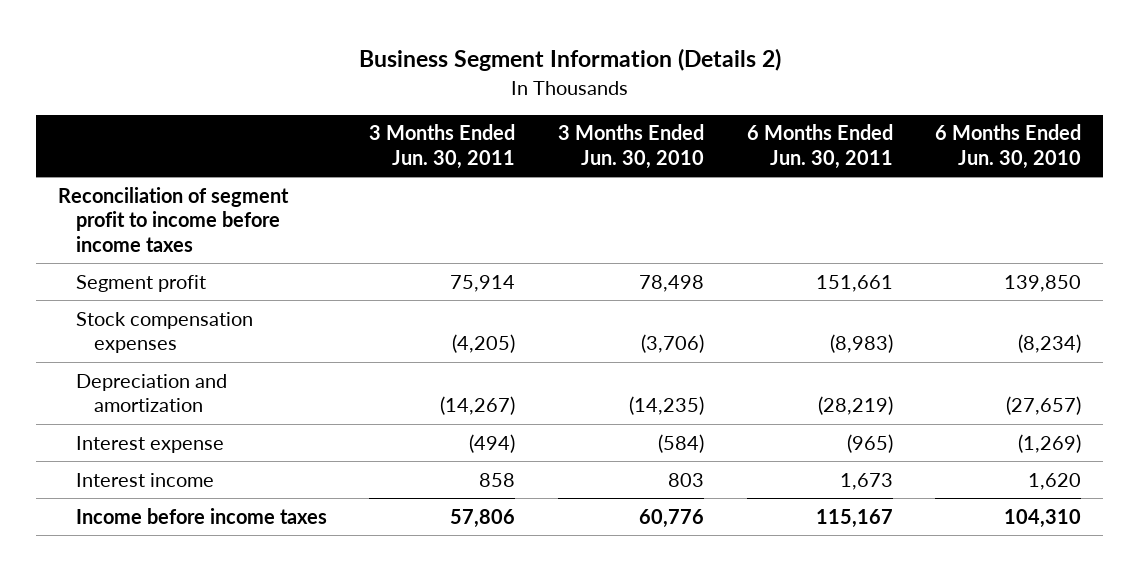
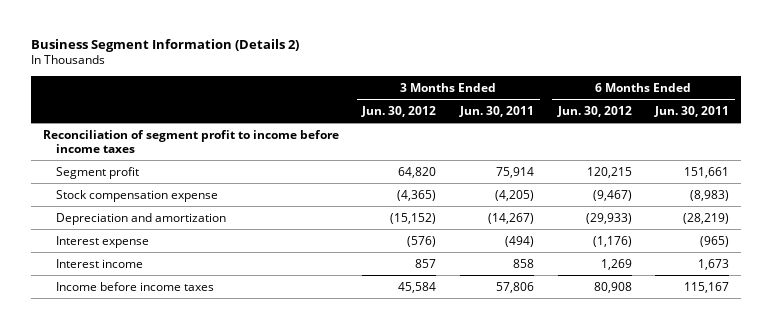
- | 3 Months Ended Jun. 30, 2011 | 3 Months Ended Jun. 30, 2010 | 6 Months Ended Jun. 30, 2011 | 6 Months Ended Jun. 30, 2010
+ | 3 Months Ended Jun. 30, 2012 | 3 Months Ended Jun. 30, 2011 | 6 Months Ended Jun. 30, 2012 | 6 Months Ended Jun. 30, 2011
- Stock compensation expenses | (4,205) | (3,706) | (8,983) | (8,234)
+ Stock compensation expense | (4,365) | (4,205) | (9,467) | (8,983)

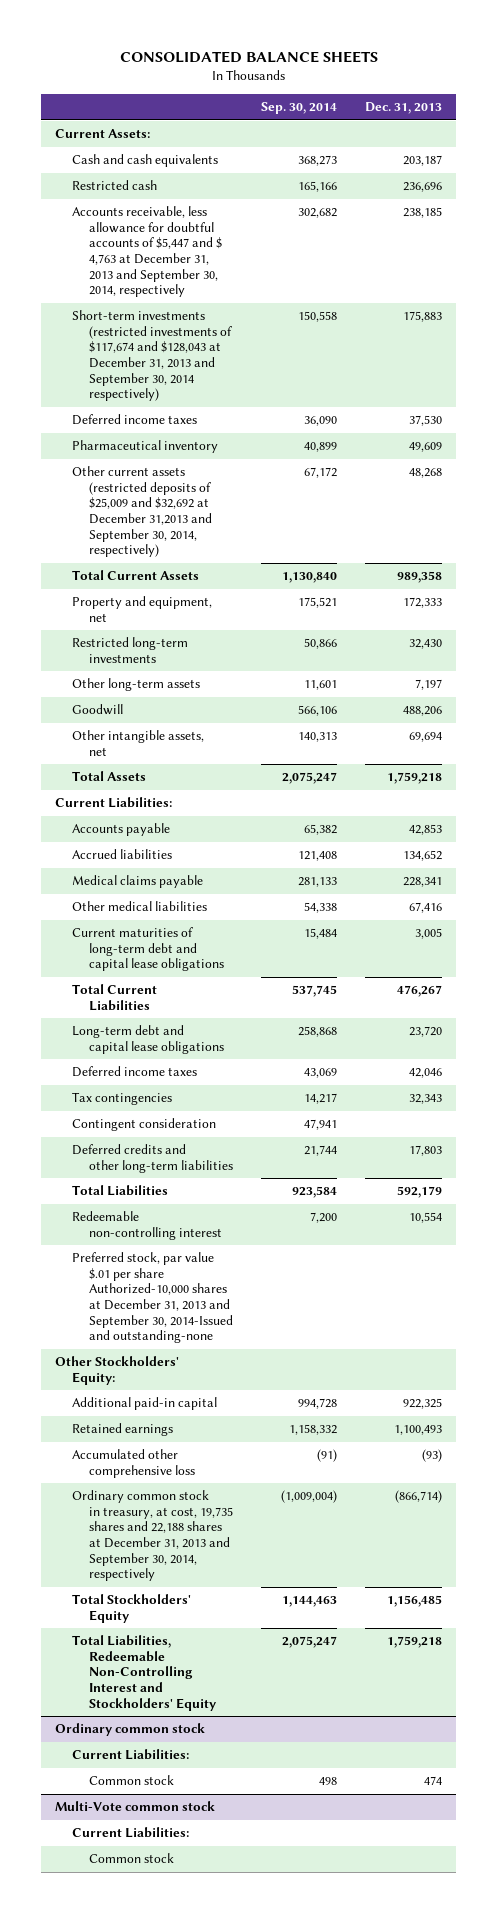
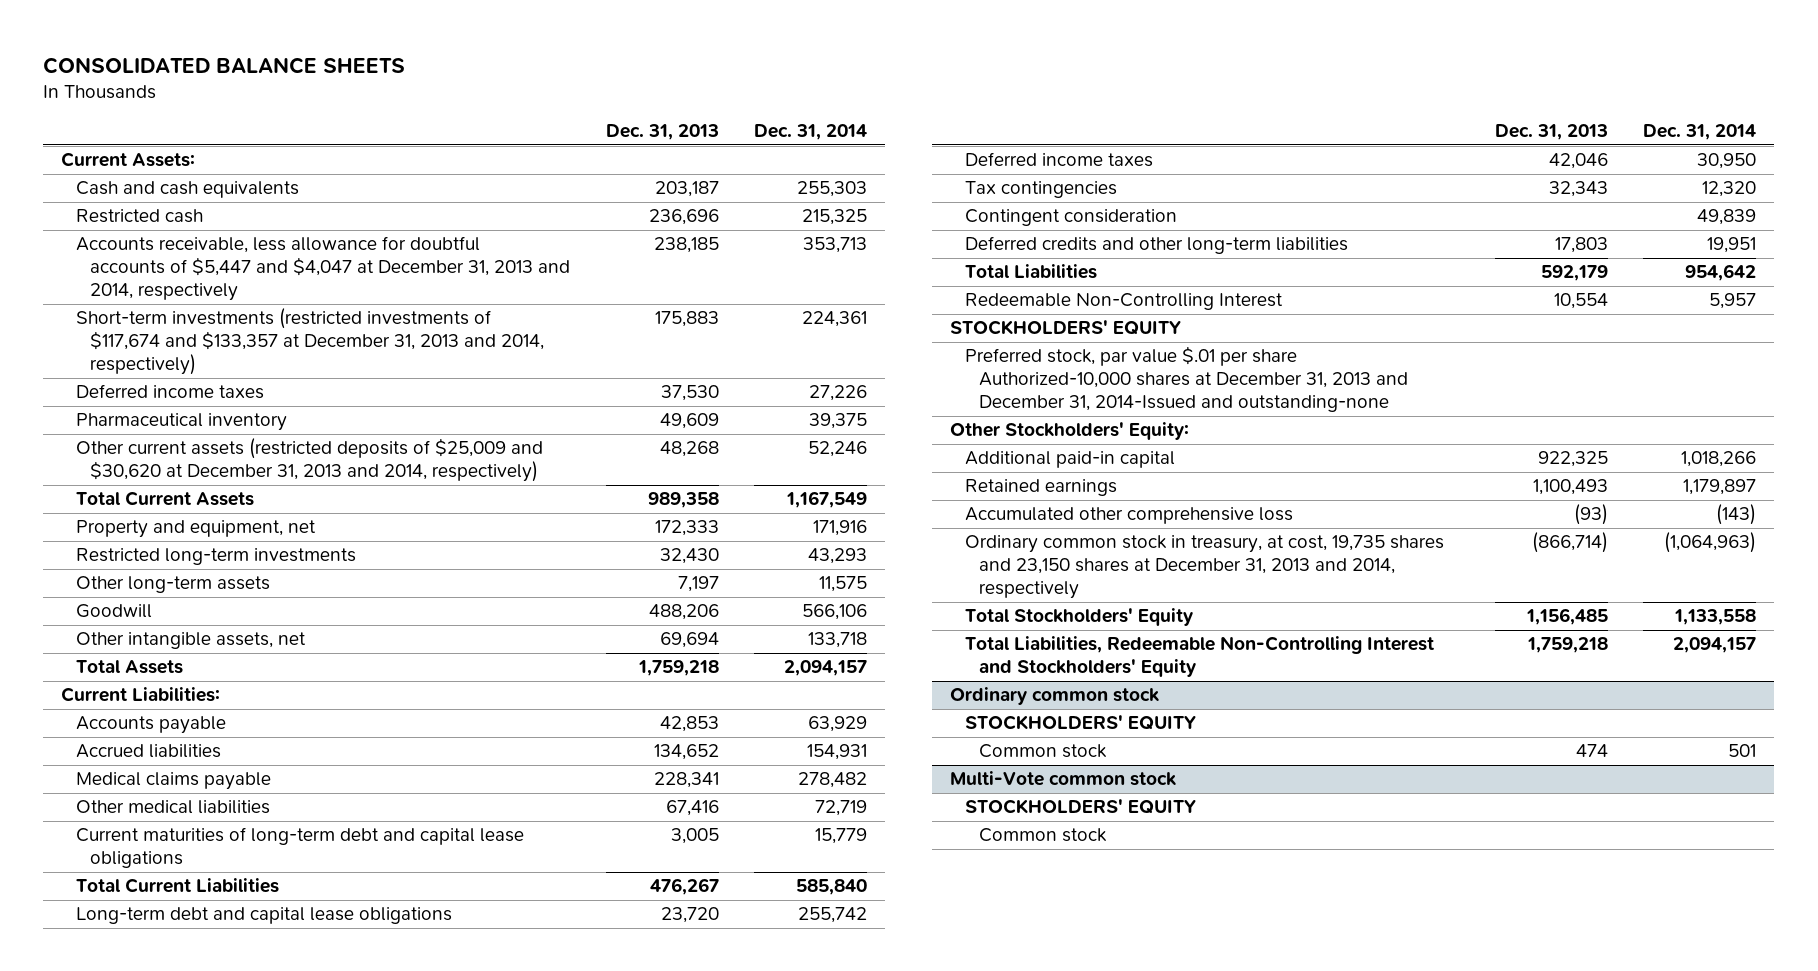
- | Sep. 30, 2014 | Dec. 31, 2013
+ | Dec. 31, 2013 | Dec. 31, 2014
- Accounts receivable, less allowance for doubtful accounts of $5,447 and $ 4,763 at December 31, 2013 and September 30, 2014, respectively | 302,682 | 238,185
- Short-term investments (restricted investments of $117,674 and $128,043 at December 31, 2013 and September 30, 2014 respectively) | 150,558 | 175,883
+ Accounts receivable, less allowance for doubtful accounts of $5,447 and $4,047 at December 31, 2013 and 2014, respectively | 238,185 | 353,713
+ Short-term investments (restricted investments of $117,674 and $133,357 at December 31, 2013 and 2014, respectively) | 175,883 | 224,361
- Other current assets (restricted deposits of $25,009 and $32,692 at December 31,2013 and September 30, 2014, respectively) | 67,172 | 48,268
+ Other current assets (restricted deposits of $25,009 and $30,620 at December 31, 2013 and 2014, respectively) | 48,268 | 52,246
- Redeemable non-controlling interest | 7,200 | 10,554
- Preferred stock, par value $.01 per share Authorized-10,000 shares at December 31, 2013 and September 30, 2014-Issued and outstanding-none
+ Redeemable Non-Controlling Interest | 10,554 | 5,957
+ STOCKHOLDERS' EQUITY
+ Preferred stock, par value $.01 per share Authorized-10,000 shares at December 31, 2013 and December 31, 2014-Issued and outstanding-none
- Ordinary common stock in treasury, at cost, 19,735 shares and 22,188 shares at December 31, 2013 and September 30, 2014, respectively | (1,009,004) | (866,714)
+ Ordinary common stock in treasury, at cost, 19,735 shares and 23,150 shares at December 31, 2013 and 2014, respectively | (866,714) | (1,064,963)
@ Ordinary common stock
- Current Liabilities:
+ STOCKHOLDERS' EQUITY
@ Multi-Vote common stock
- Current Liabilities:
+ STOCKHOLDERS' EQUITY

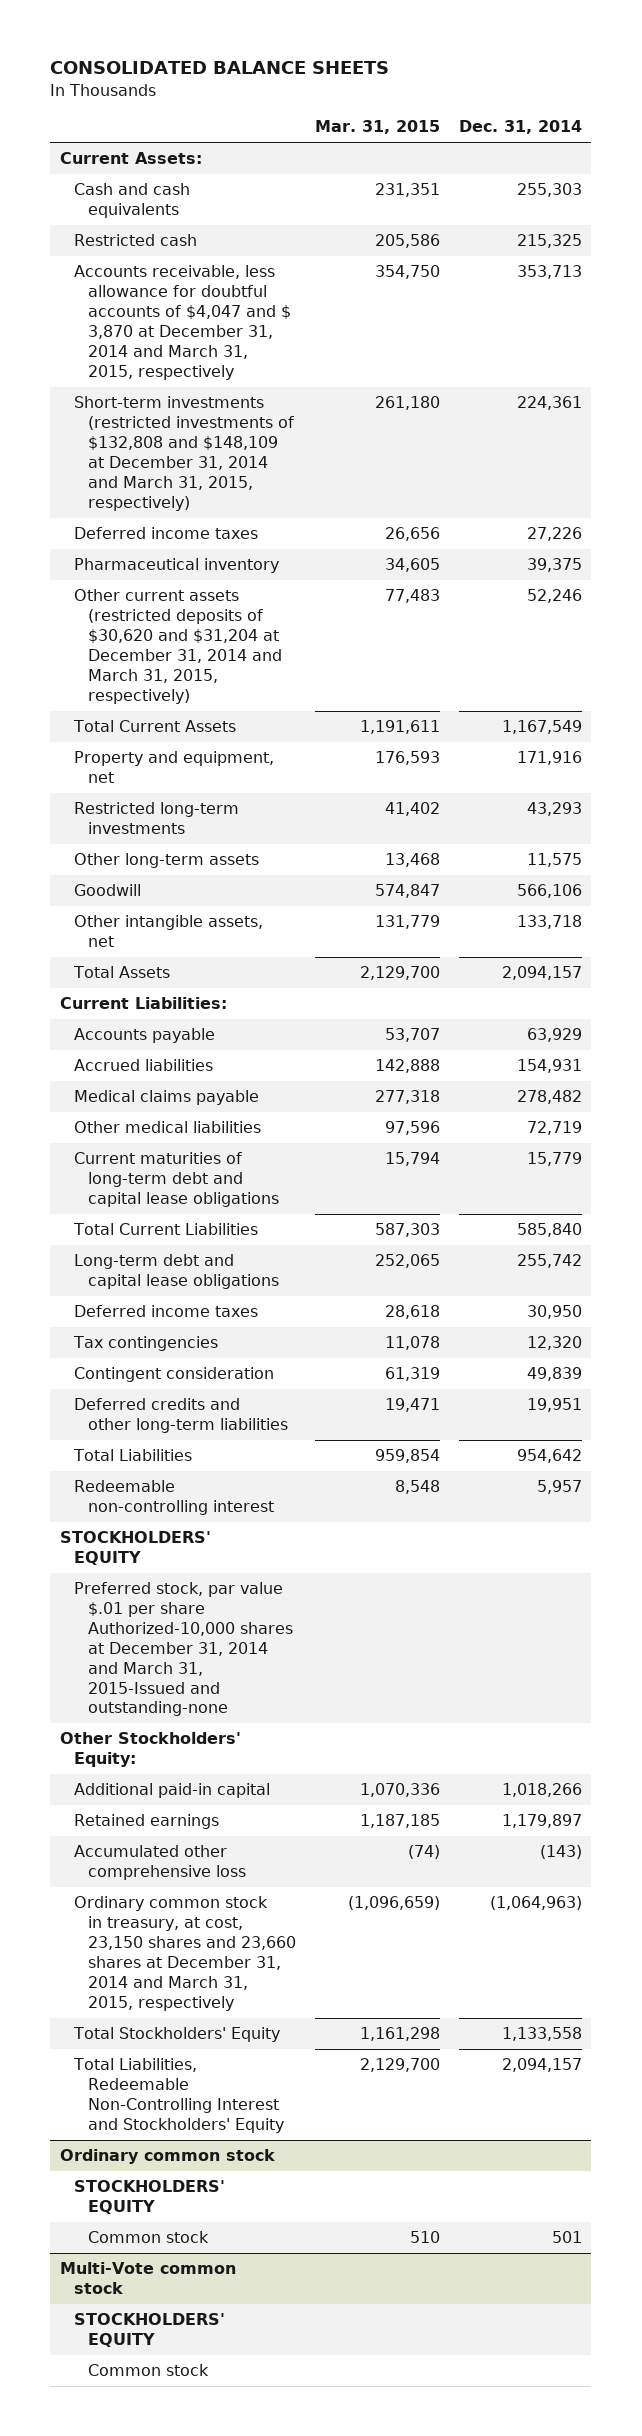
- | Dec. 31, 2013 | Dec. 31, 2014
+ | Mar. 31, 2015 | Dec. 31, 2014
- Accounts receivable, less allowance for doubtful accounts of $5,447 and $4,047 at December 31, 2013 and 2014, respectively | 238,185 | 353,713
- Short-term investments (restricted investments of $117,674 and $133,357 at December 31, 2013 and 2014, respectively) | 175,883 | 224,361
+ Accounts receivable, less allowance for doubtful accounts of $4,047 and $ 3,870 at December 31, 2014 and March 31, 2015, respectively | 354,750 | 353,713
+ Short-term investments (restricted investments of $132,808 and $148,109 at December 31, 2014 and March 31, 2015, respectively) | 261,180 | 224,361
- Other current assets (restricted deposits of $25,009 and $30,620 at December 31, 2013 and 2014, respectively) | 48,268 | 52,246
+ Other current assets (restricted deposits of $30,620 and $31,204 at December 31, 2014 and March 31, 2015, respectively) | 77,483 | 52,246
- Redeemable Non-Controlling Interest | 10,554 | 5,957
+ Redeemable non-controlling interest | 8,548 | 5,957
- Preferred stock, par value $.01 per share Authorized-10,000 shares at December 31, 2013 and December 31, 2014-Issued and outstanding-none
+ Preferred stock, par value $.01 per share Authorized-10,000 shares at December 31, 2014 and March 31, 2015-Issued and outstanding-none
- Ordinary common stock in treasury, at cost, 19,735 shares and 23,150 shares at December 31, 2013 and 2014, respectively | (866,714) | (1,064,963)
+ Ordinary common stock in treasury, at cost, 23,150 shares and 23,660 shares at December 31, 2014 and March 31, 2015, respectively | (1,096,659) | (1,064,963)

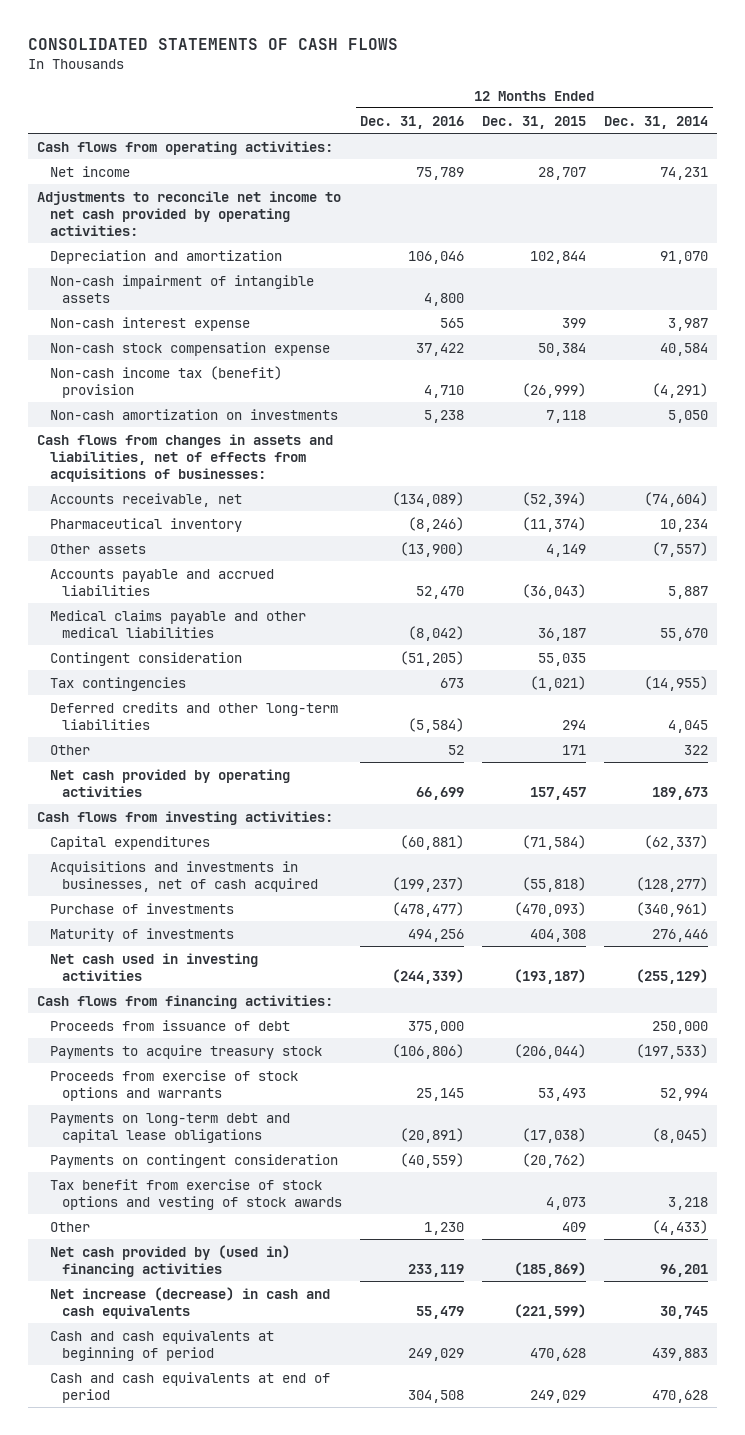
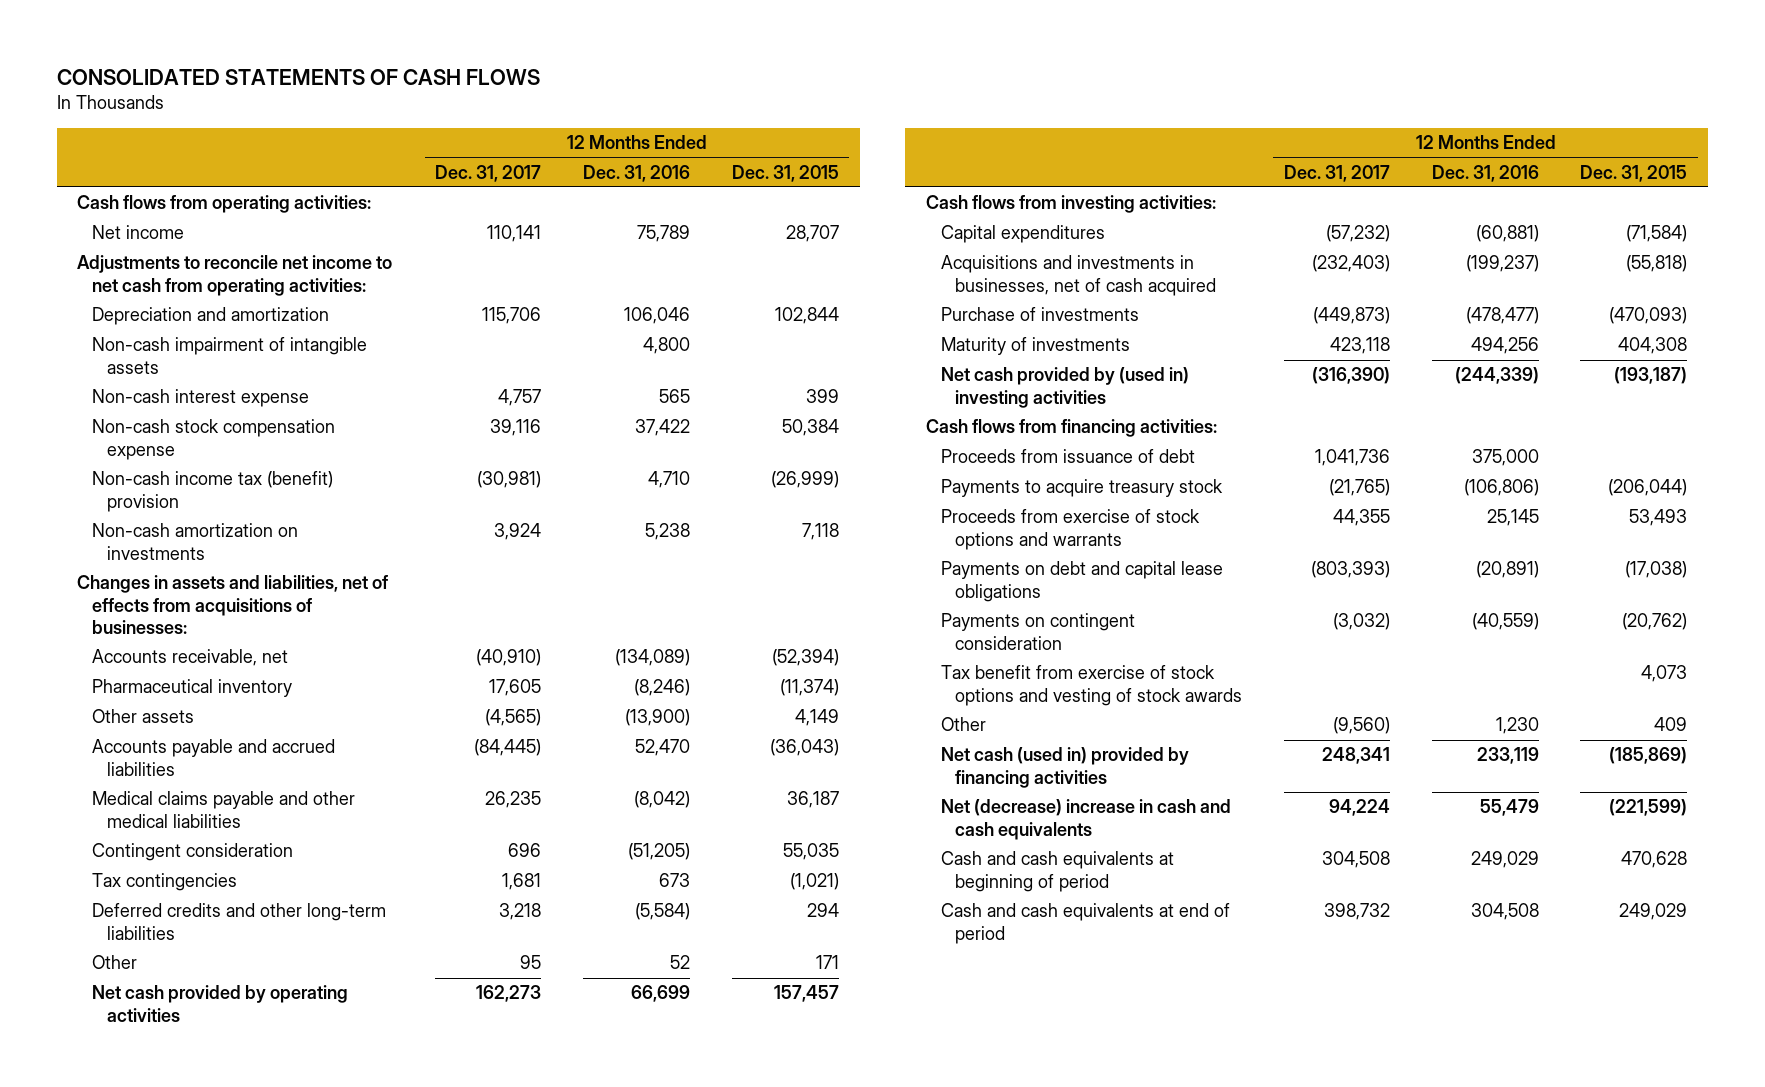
- | 12 Months Ended Dec. 31, 2016 | 12 Months Ended Dec. 31, 2015 | 12 Months Ended Dec. 31, 2014
+ | 12 Months Ended Dec. 31, 2017 | 12 Months Ended Dec. 31, 2016 | 12 Months Ended Dec. 31, 2015
- Adjustments to reconcile net income to net cash provided by operating activities:
+ Adjustments to reconcile net income to net cash from operating activities:
- Cash flows from changes in assets and liabilities, net of effects from acquisitions of businesses:
+ Changes in assets and liabilities, net of effects from acquisitions of businesses:
- Net cash used in investing activities | (244,339) | (193,187) | (255,129)
+ Net cash provided by (used in) investing activities | (316,390) | (244,339) | (193,187)
- Payments on long-term debt and capital lease obligations | (20,891) | (17,038) | (8,045)
+ Payments on debt and capital lease obligations | (803,393) | (20,891) | (17,038)
- Net cash provided by (used in) financing activities | 233,119 | (185,869) | 96,201
- Net increase (decrease) in cash and cash equivalents | 55,479 | (221,599) | 30,745
+ Net cash (used in) provided by financing activities | 248,341 | 233,119 | (185,869)
+ Net (decrease) increase in cash and cash equivalents | 94,224 | 55,479 | (221,599)

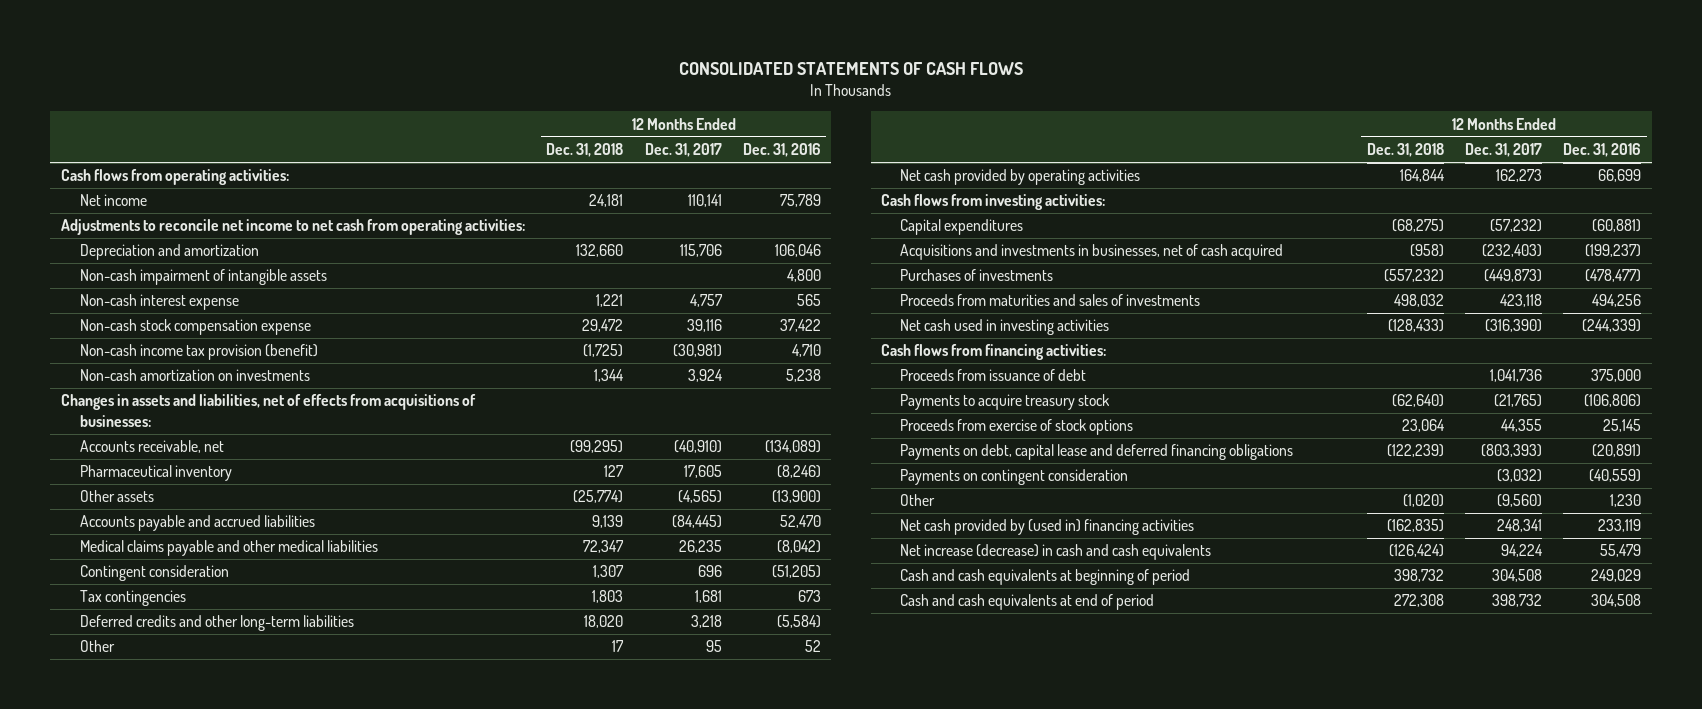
- | 12 Months Ended Dec. 31, 2017 | 12 Months Ended Dec. 31, 2016 | 12 Months Ended Dec. 31, 2015
+ | 12 Months Ended Dec. 31, 2018 | 12 Months Ended Dec. 31, 2017 | 12 Months Ended Dec. 31, 2016
- Non-cash income tax (benefit) provision | (30,981) | 4,710 | (26,999)
+ Non-cash income tax provision (benefit) | (1,725) | (30,981) | 4,710
- Purchase of investments | (449,873) | (478,477) | (470,093)
- Maturity of investments | 423,118 | 494,256 | 404,308
- Net cash provided by (used in) investing activities | (316,390) | (244,339) | (193,187)
+ Purchases of investments | (557,232) | (449,873) | (478,477)
+ Proceeds from maturities and sales of investments | 498,032 | 423,118 | 494,256
+ Net cash used in investing activities | (128,433) | (316,390) | (244,339)
- Proceeds from exercise of stock options and warrants | 44,355 | 25,145 | 53,493
- Payments on debt and capital lease obligations | (803,393) | (20,891) | (17,038)
+ Proceeds from exercise of stock options | 23,064 | 44,355 | 25,145
+ Payments on debt, capital lease and deferred financing obligations | (122,239) | (803,393) | (20,891)
- Tax benefit from exercise of stock options and vesting of stock awards | | | 4,073
- Net cash (used in) provided by financing activities | 248,341 | 233,119 | (185,869)
- Net (decrease) increase in cash and cash equivalents | 94,224 | 55,479 | (221,599)
+ Net cash provided by (used in) financing activities | (162,835) | 248,341 | 233,119
+ Net increase (decrease) in cash and cash equivalents | (126,424) | 94,224 | 55,479

